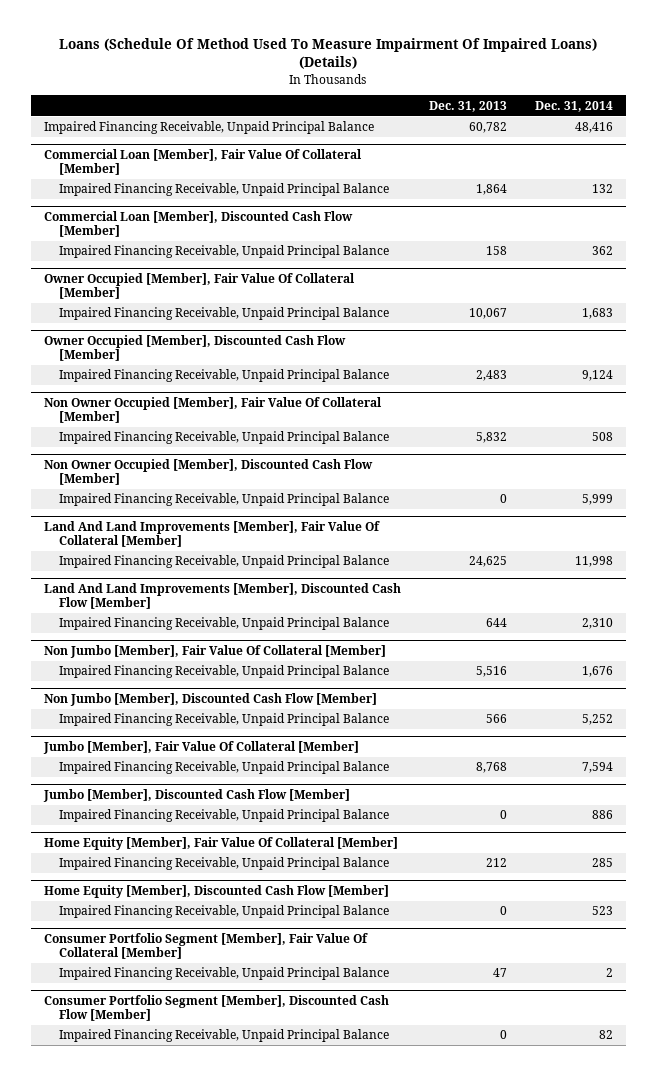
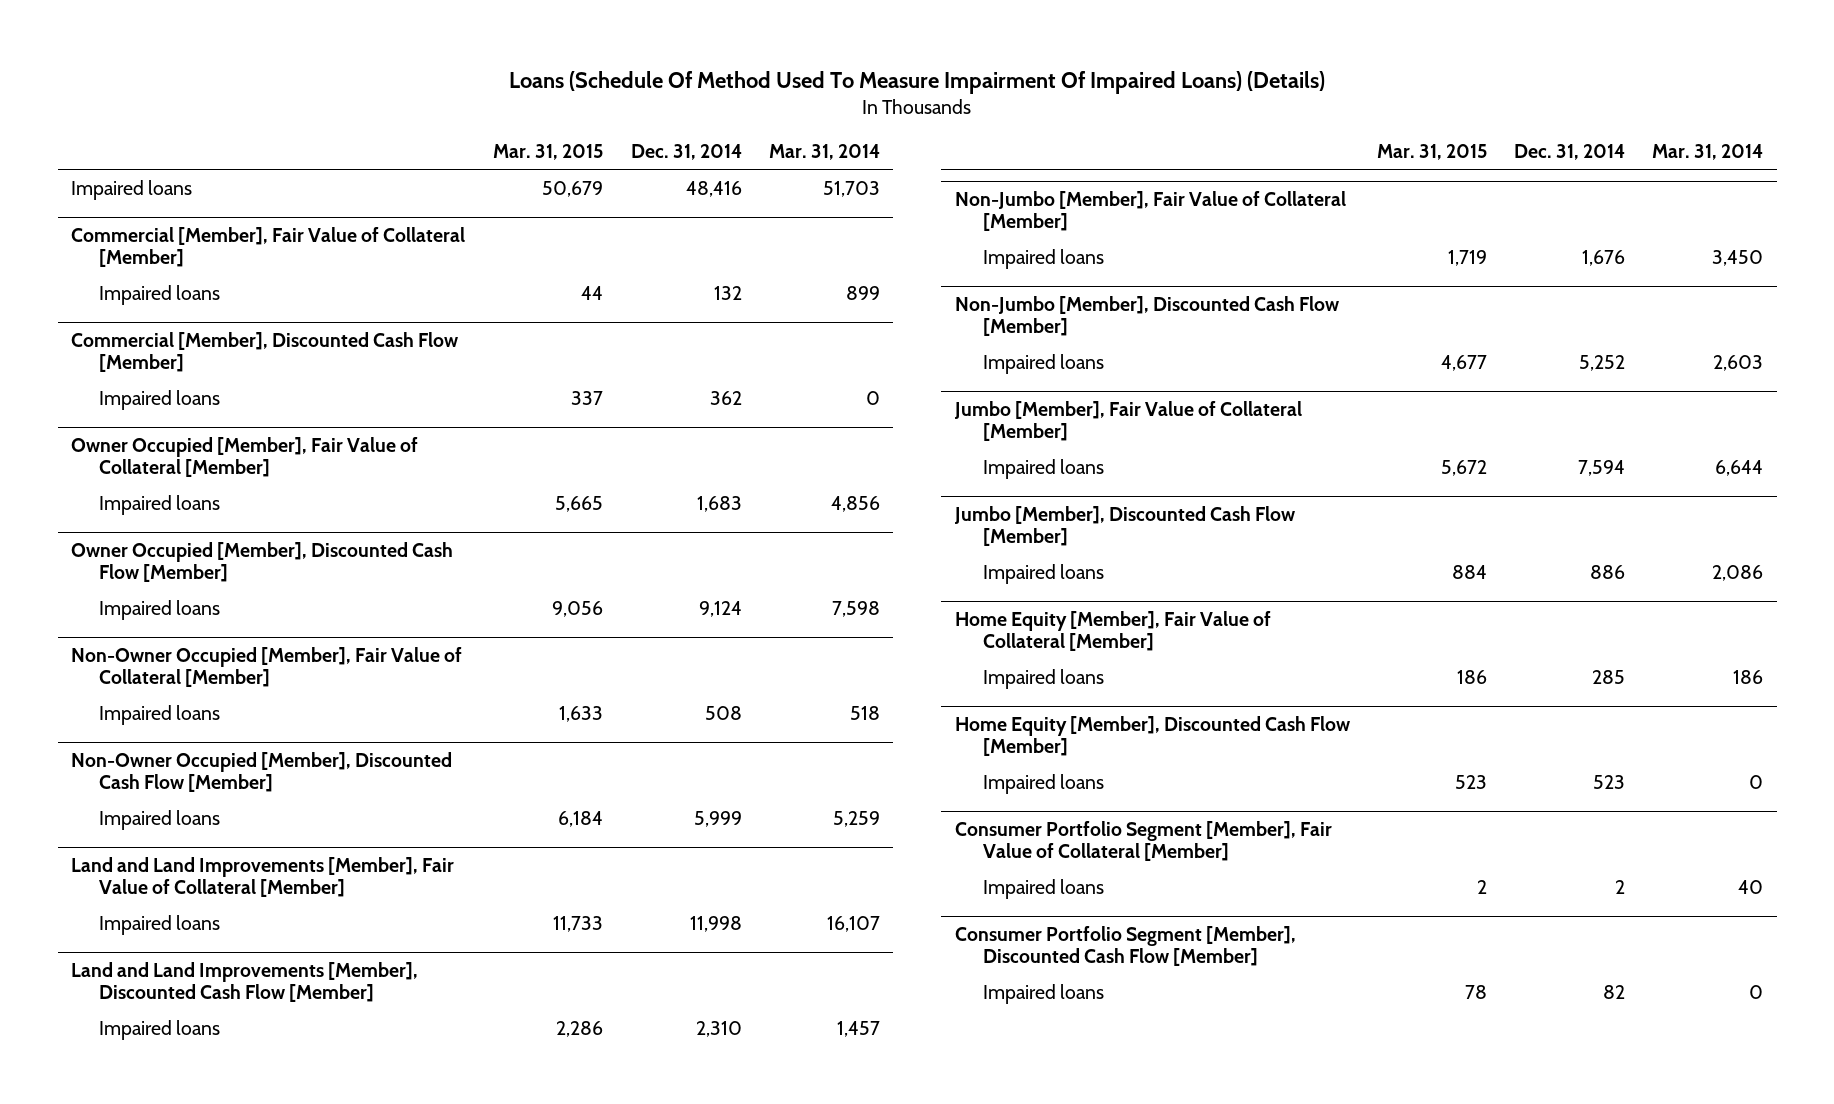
- | Dec. 31, 2013 | Dec. 31, 2014
+ | Mar. 31, 2015 | Dec. 31, 2014 | Mar. 31, 2014
- Impaired Financing Receivable, Unpaid Principal Balance | 60,782 | 48,416
- Commercial Loan [Member], Fair Value Of Collateral [Member]
- Impaired Financing Receivable, Unpaid Principal Balance | 1,864 | 132
- Commercial Loan [Member], Discounted Cash Flow [Member]
- Impaired Financing Receivable, Unpaid Principal Balance | 158 | 362
- Owner Occupied [Member], Fair Value Of Collateral [Member]
- Impaired Financing Receivable, Unpaid Principal Balance | 10,067 | 1,683
+ Impaired loans | 50,679 | 48,416 | 51,703
+ Commercial [Member], Fair Value of Collateral [Member]
+ Impaired loans | 44 | 132 | 899
+ Commercial [Member], Discounted Cash Flow [Member]
+ Impaired loans | 337 | 362 | 0
+ Owner Occupied [Member], Fair Value of Collateral [Member]
+ Impaired loans | 5,665 | 1,683 | 4,856
@ Owner Occupied [Member], Discounted Cash Flow [Member]
- Impaired Financing Receivable, Unpaid Principal Balance | 2,483 | 9,124
- Non Owner Occupied [Member], Fair Value Of Collateral [Member]
- Impaired Financing Receivable, Unpaid Principal Balance | 5,832 | 508
- Non Owner Occupied [Member], Discounted Cash Flow [Member]
- Impaired Financing Receivable, Unpaid Principal Balance | 0 | 5,999
- Land And Land Improvements [Member], Fair Value Of Collateral [Member]
- Impaired Financing Receivable, Unpaid Principal Balance | 24,625 | 11,998
- Land And Land Improvements [Member], Discounted Cash Flow [Member]
- Impaired Financing Receivable, Unpaid Principal Balance | 644 | 2,310
- Non Jumbo [Member], Fair Value Of Collateral [Member]
- Impaired Financing Receivable, Unpaid Principal Balance | 5,516 | 1,676
- Non Jumbo [Member], Discounted Cash Flow [Member]
- Impaired Financing Receivable, Unpaid Principal Balance | 566 | 5,252
- Jumbo [Member], Fair Value Of Collateral [Member]
- Impaired Financing Receivable, Unpaid Principal Balance | 8,768 | 7,594
@ Owner Occupied [Member], Discounted Cash Flow [Member]
+ Impaired loans | 9,056 | 9,124 | 7,598
+ Non-Owner Occupied [Member], Fair Value of Collateral [Member]
+ Impaired loans | 1,633 | 508 | 518
+ Non-Owner Occupied [Member], Discounted Cash Flow [Member]
+ Impaired loans | 6,184 | 5,999 | 5,259
+ Land and Land Improvements [Member], Fair Value of Collateral [Member]
+ Impaired loans | 11,733 | 11,998 | 16,107
+ Land and Land Improvements [Member], Discounted Cash Flow [Member]
+ Impaired loans | 2,286 | 2,310 | 1,457
+ Non-Jumbo [Member], Fair Value of Collateral [Member]
+ Impaired loans | 1,719 | 1,676 | 3,450
+ Non-Jumbo [Member], Discounted Cash Flow [Member]
+ Impaired loans | 4,677 | 5,252 | 2,603
+ Jumbo [Member], Fair Value of Collateral [Member]
+ Impaired loans | 5,672 | 7,594 | 6,644
@ Jumbo [Member], Discounted Cash Flow [Member]
- Impaired Financing Receivable, Unpaid Principal Balance | 0 | 886
- Home Equity [Member], Fair Value Of Collateral [Member]
- Impaired Financing Receivable, Unpaid Principal Balance | 212 | 285
@ Jumbo [Member], Discounted Cash Flow [Member]
+ Impaired loans | 884 | 886 | 2,086
+ Home Equity [Member], Fair Value of Collateral [Member]
+ Impaired loans | 186 | 285 | 186
@ Home Equity [Member], Discounted Cash Flow [Member]
- Impaired Financing Receivable, Unpaid Principal Balance | 0 | 523
- Consumer Portfolio Segment [Member], Fair Value Of Collateral [Member]
- Impaired Financing Receivable, Unpaid Principal Balance | 47 | 2
@ Home Equity [Member], Discounted Cash Flow [Member]
+ Impaired loans | 523 | 523 | 0
+ Consumer Portfolio Segment [Member], Fair Value of Collateral [Member]
+ Impaired loans | 2 | 2 | 40
@ Consumer Portfolio Segment [Member], Discounted Cash Flow [Member]
- Impaired Financing Receivable, Unpaid Principal Balance | 0 | 82
+ Impaired loans | 78 | 82 | 0

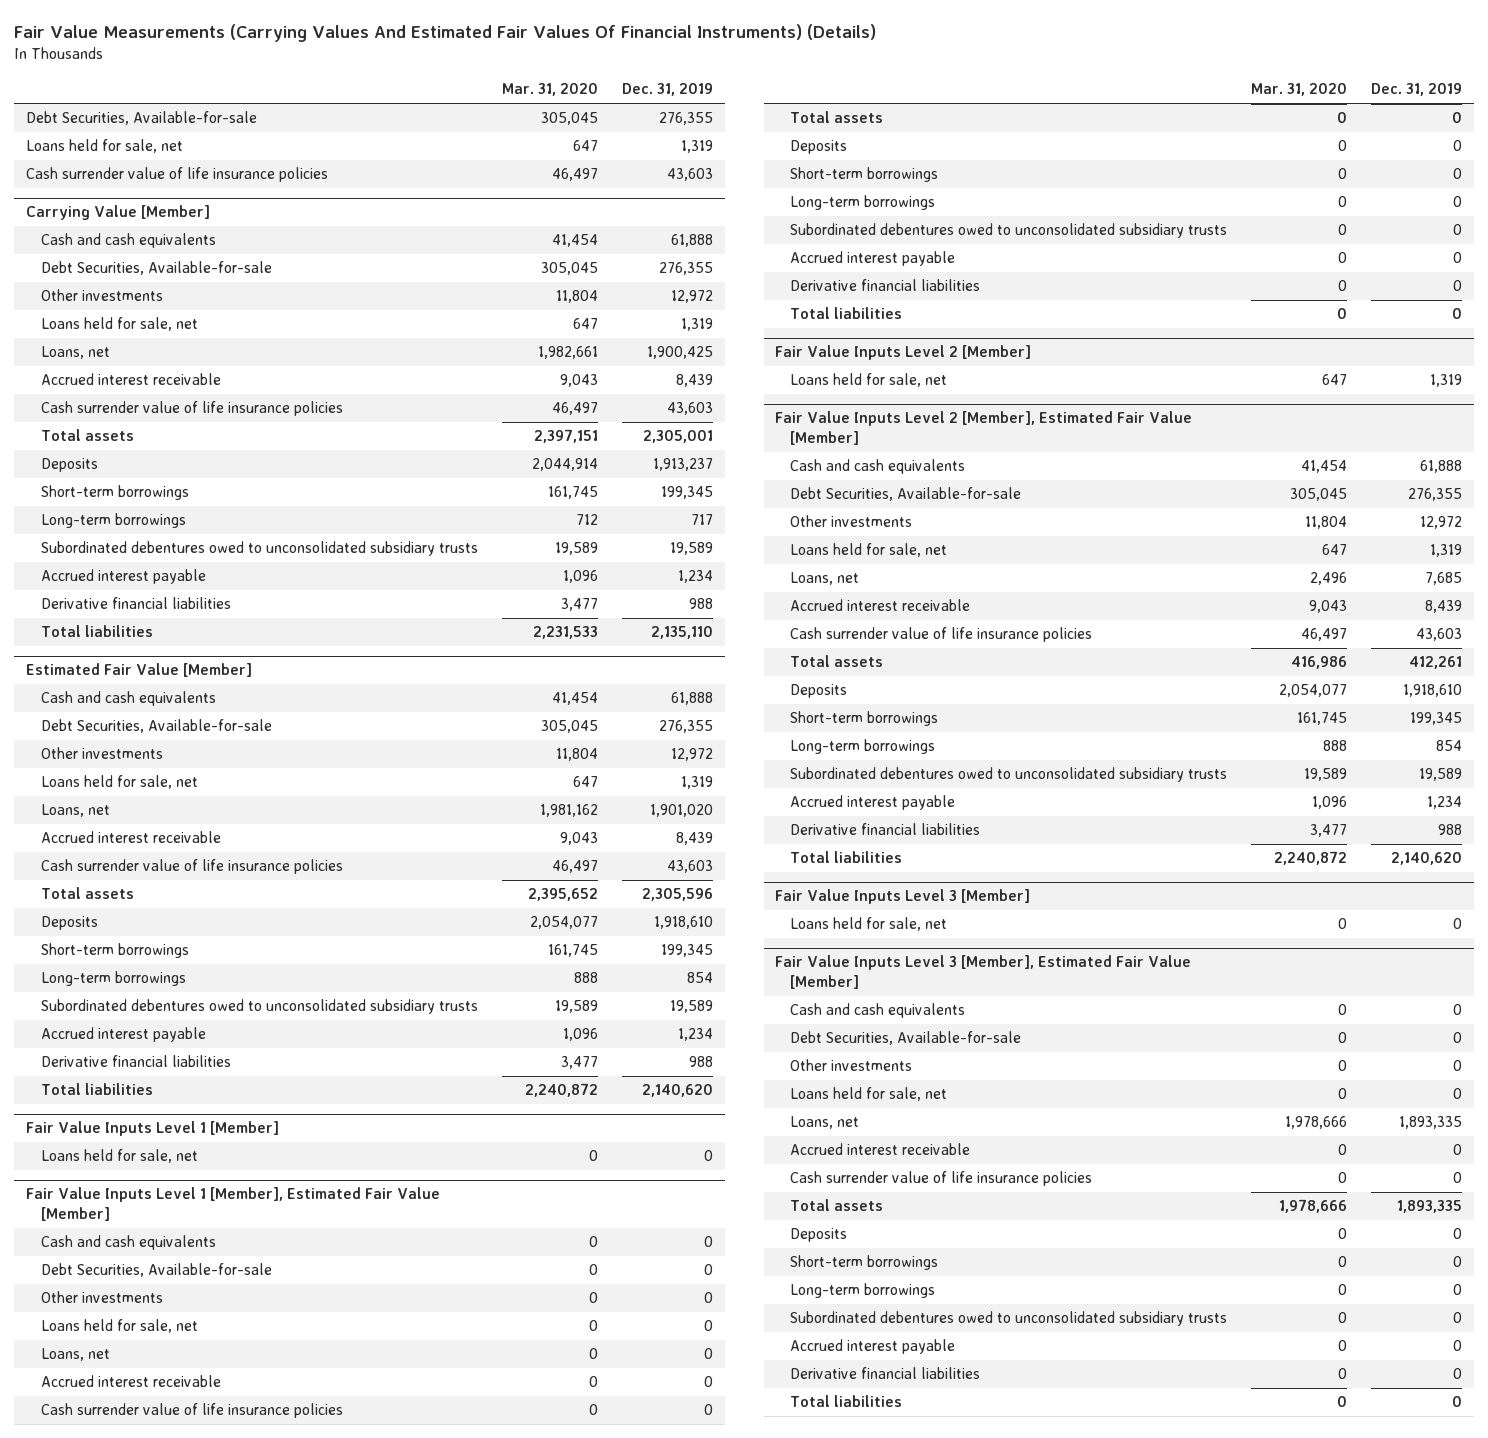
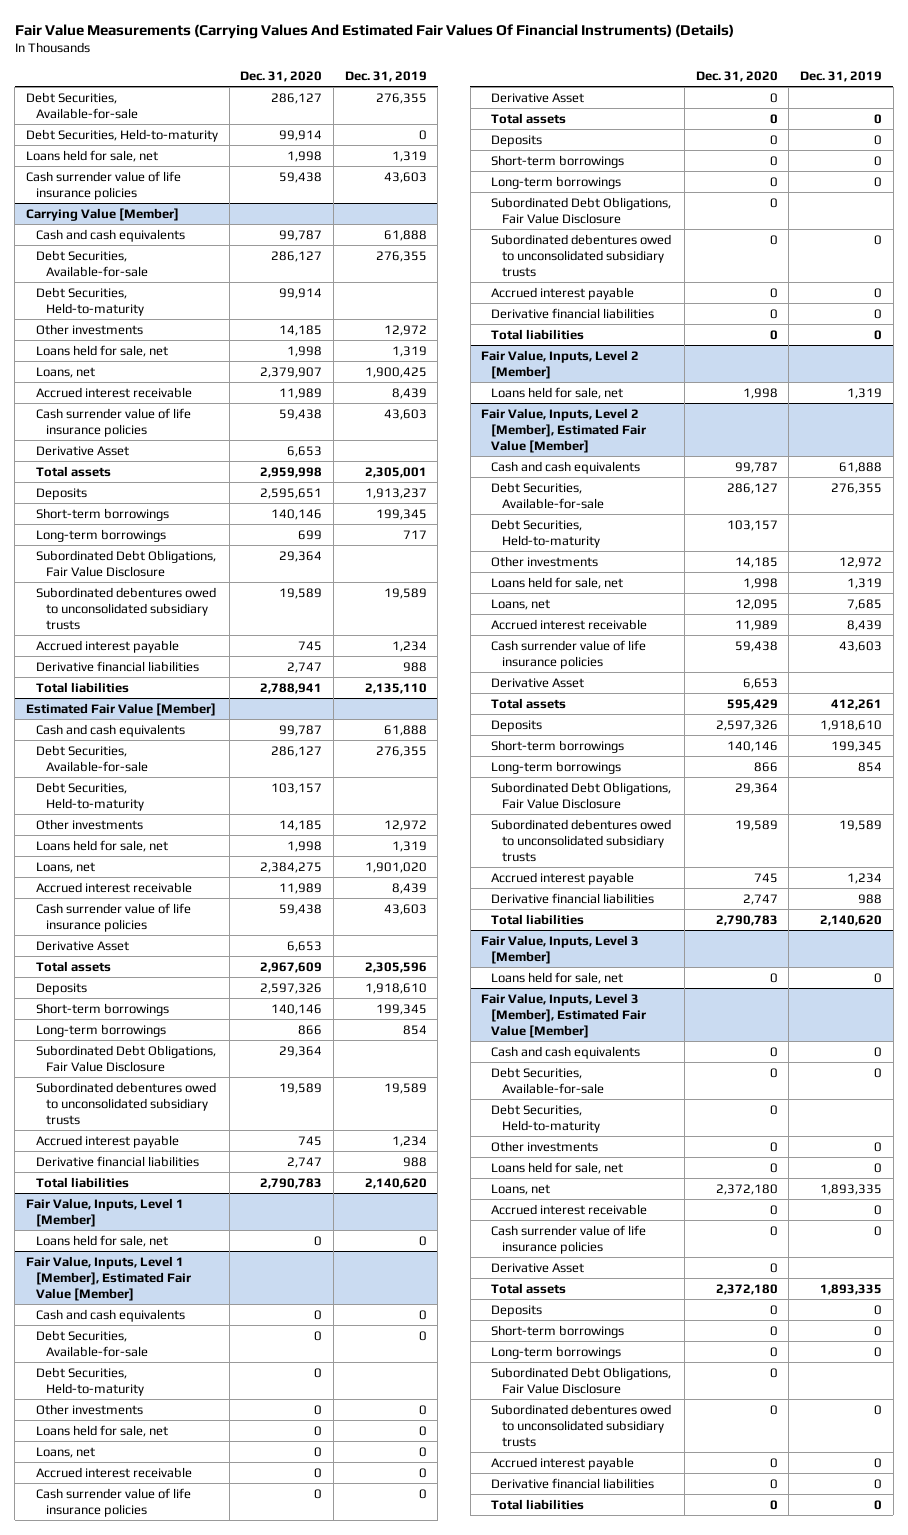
- | Mar. 31, 2020 | Dec. 31, 2019
+ | Dec. 31, 2020 | Dec. 31, 2019
+ Debt Securities, Held-to-maturity | 99,914 | 0
@ Carrying Value [Member]
+ Debt Securities, Held-to-maturity | 99,914 |
+ Derivative Asset | 6,653 |
+ Subordinated Debt Obligations, Fair Value Disclosure | 29,364 |
@ Estimated Fair Value [Member]
+ Debt Securities, Held-to-maturity | 103,157 |
+ Derivative Asset | 6,653 |
+ Subordinated Debt Obligations, Fair Value Disclosure | 29,364 |
- Fair Value Inputs Level 1 [Member]
+ Fair Value, Inputs, Level 1 [Member]
- Fair Value Inputs Level 1 [Member], Estimated Fair Value [Member]
+ Fair Value, Inputs, Level 1 [Member], Estimated Fair Value [Member]
+ Debt Securities, Held-to-maturity | 0 |
+ Derivative Asset | 0 |
+ Subordinated Debt Obligations, Fair Value Disclosure | 0 |
- Fair Value Inputs Level 2 [Member]
+ Fair Value, Inputs, Level 2 [Member]
- Fair Value Inputs Level 2 [Member], Estimated Fair Value [Member]
+ Fair Value, Inputs, Level 2 [Member], Estimated Fair Value [Member]
+ Debt Securities, Held-to-maturity | 103,157 |
+ Derivative Asset | 6,653 |
+ Subordinated Debt Obligations, Fair Value Disclosure | 29,364 |
- Fair Value Inputs Level 3 [Member]
+ Fair Value, Inputs, Level 3 [Member]
- Fair Value Inputs Level 3 [Member], Estimated Fair Value [Member]
+ Fair Value, Inputs, Level 3 [Member], Estimated Fair Value [Member]
+ Debt Securities, Held-to-maturity | 0 |
+ Derivative Asset | 0 |
+ Subordinated Debt Obligations, Fair Value Disclosure | 0 |

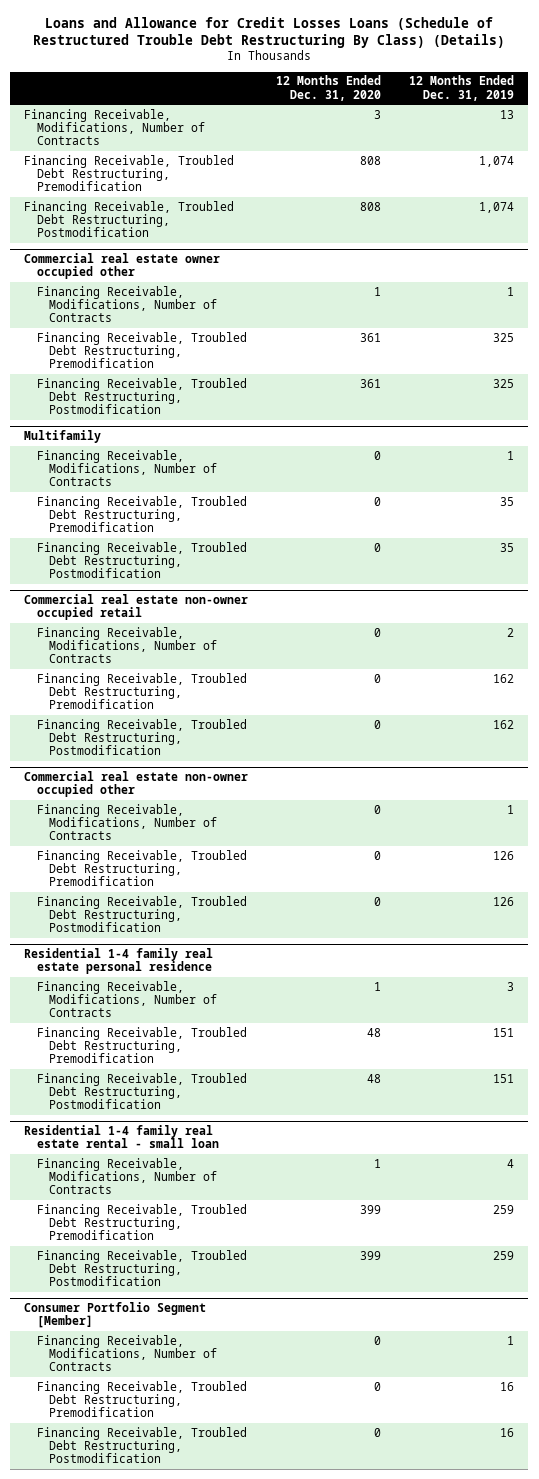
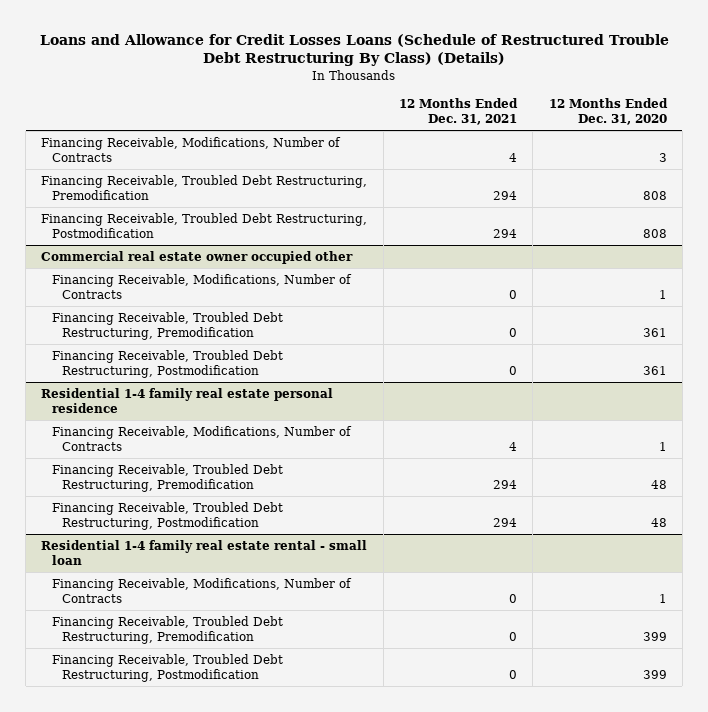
- | 12 Months Ended Dec. 31, 2020 | 12 Months Ended Dec. 31, 2019
+ | 12 Months Ended Dec. 31, 2021 | 12 Months Ended Dec. 31, 2020
- Multifamily
- Financing Receivable, Modifications, Number of Contracts | 0 | 1
- Financing Receivable, Troubled Debt Restructuring, Premodification | 0 | 35
- Financing Receivable, Troubled Debt Restructuring, Postmodification | 0 | 35
- Commercial real estate non-owner occupied retail
- Financing Receivable, Modifications, Number of Contracts | 0 | 2
- Financing Receivable, Troubled Debt Restructuring, Premodification | 0 | 162
- Financing Receivable, Troubled Debt Restructuring, Postmodification | 0 | 162
- Commercial real estate non-owner occupied other
- Financing Receivable, Modifications, Number of Contracts | 0 | 1
- Financing Receivable, Troubled Debt Restructuring, Premodification | 0 | 126
- Financing Receivable, Troubled Debt Restructuring, Postmodification | 0 | 126
- Consumer Portfolio Segment [Member]
- Financing Receivable, Modifications, Number of Contracts | 0 | 1
- Financing Receivable, Troubled Debt Restructuring, Premodification | 0 | 16
- Financing Receivable, Troubled Debt Restructuring, Postmodification | 0 | 16

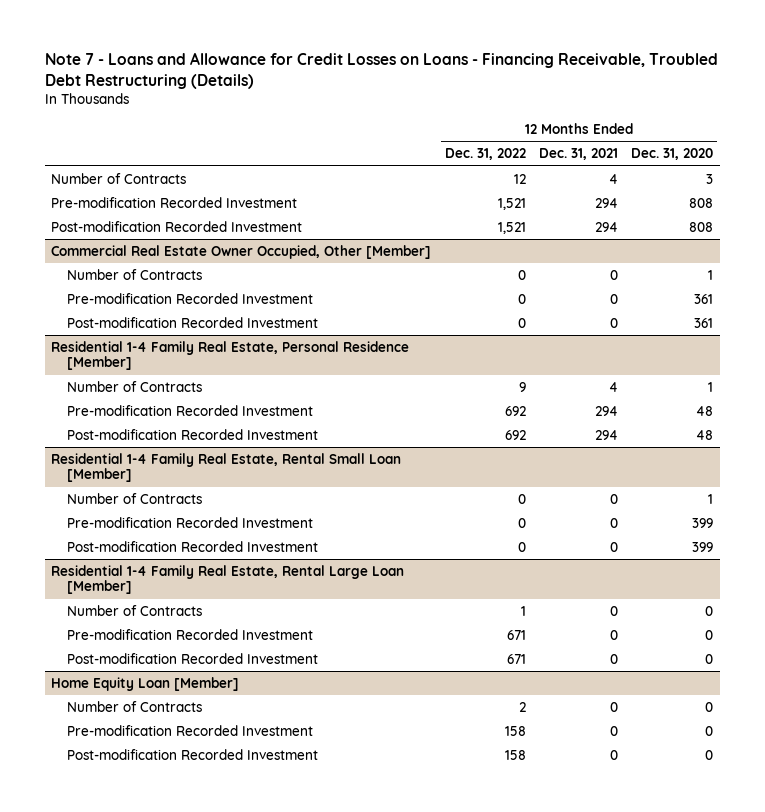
- Loans and Allowance for Credit Losses Loans (Schedule of Restructured Trouble Debt Restructuring By Class) (Details)
+ Note 7 - Loans and Allowance for Credit Losses on Loans - Financing Receivable, Troubled Debt Restructuring (Details)
- | 12 Months Ended Dec. 31, 2021 | 12 Months Ended Dec. 31, 2020
+ | 12 Months Ended Dec. 31, 2022 | 12 Months Ended Dec. 31, 2021 | 12 Months Ended Dec. 31, 2020
- Financing Receivable, Modifications, Number of Contracts | 4 | 3
- Financing Receivable, Troubled Debt Restructuring, Premodification | 294 | 808
- Financing Receivable, Troubled Debt Restructuring, Postmodification | 294 | 808
- Commercial real estate owner occupied other
- Financing Receivable, Modifications, Number of Contracts | 0 | 1
- Financing Receivable, Troubled Debt Restructuring, Premodification | 0 | 361
- Financing Receivable, Troubled Debt Restructuring, Postmodification | 0 | 361
- Residential 1-4 family real estate personal residence
- Financing Receivable, Modifications, Number of Contracts | 4 | 1
- Financing Receivable, Troubled Debt Restructuring, Premodification | 294 | 48
- Financing Receivable, Troubled Debt Restructuring, Postmodification | 294 | 48
- Residential 1-4 family real estate rental - small loan
- Financing Receivable, Modifications, Number of Contracts | 0 | 1
- Financing Receivable, Troubled Debt Restructuring, Premodification | 0 | 399
- Financing Receivable, Troubled Debt Restructuring, Postmodification | 0 | 399
+ Number of Contracts | 12 | 4 | 3
+ Pre-modification Recorded Investment | 1,521 | 294 | 808
+ Post-modification Recorded Investment | 1,521 | 294 | 808
+ Commercial Real Estate Owner Occupied, Other [Member]
+ Number of Contracts | 0 | 0 | 1
+ Pre-modification Recorded Investment | 0 | 0 | 361
+ Post-modification Recorded Investment | 0 | 0 | 361
+ Residential 1-4 Family Real Estate, Personal Residence [Member]
+ Number of Contracts | 9 | 4 | 1
+ Pre-modification Recorded Investment | 692 | 294 | 48
+ Post-modification Recorded Investment | 692 | 294 | 48
+ Residential 1-4 Family Real Estate, Rental Small Loan [Member]
+ Number of Contracts | 0 | 0 | 1
+ Pre-modification Recorded Investment | 0 | 0 | 399
+ Post-modification Recorded Investment | 0 | 0 | 399
+ Residential 1-4 Family Real Estate, Rental Large Loan [Member]
+ Number of Contracts | 1 | 0 | 0
+ Pre-modification Recorded Investment | 671 | 0 | 0
+ Post-modification Recorded Investment | 671 | 0 | 0
+ Home Equity Loan [Member]
+ Number of Contracts | 2 | 0 | 0
+ Pre-modification Recorded Investment | 158 | 0 | 0
+ Post-modification Recorded Investment | 158 | 0 | 0

